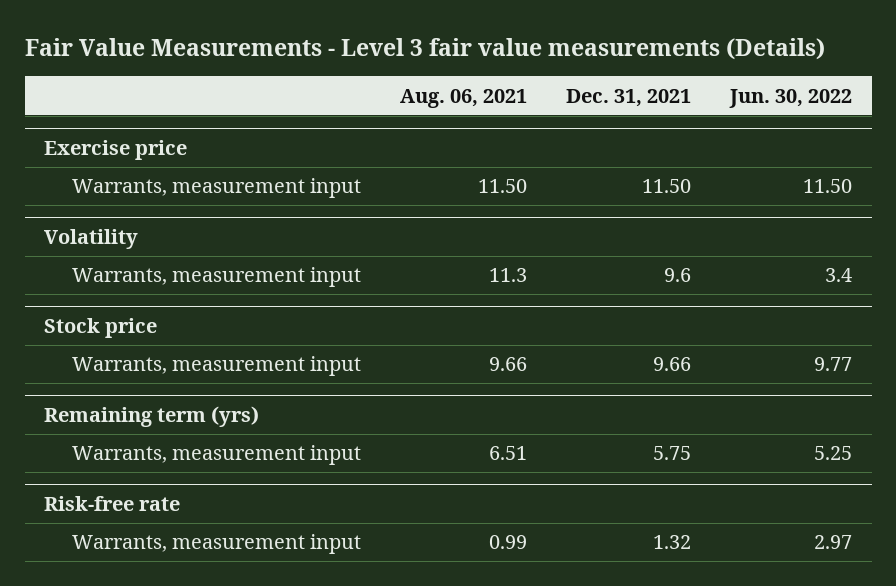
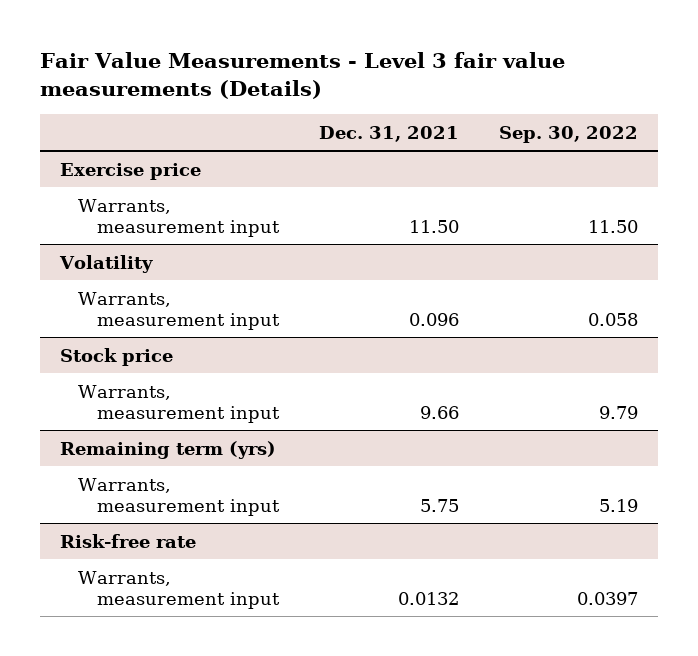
- | Aug. 06, 2021 | Dec. 31, 2021 | Jun. 30, 2022
+ | Dec. 31, 2021 | Sep. 30, 2022
@ Volatility
- Warrants, measurement input | 11.3 | 9.6 | 3.4
+ Warrants, measurement input | 0.096 | 0.058
@ Risk-free rate
- Warrants, measurement input | 0.99 | 1.32 | 2.97
+ Warrants, measurement input | 0.0132 | 0.0397

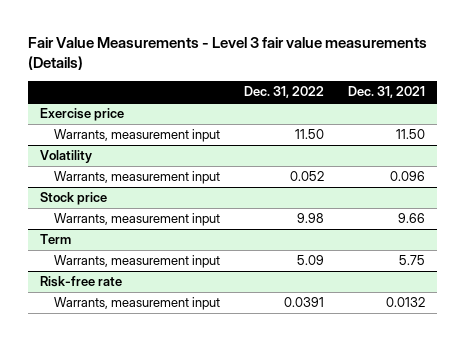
- | Dec. 31, 2021 | Sep. 30, 2022
+ | Dec. 31, 2022 | Dec. 31, 2021
- Remaining term (yrs)
+ Term

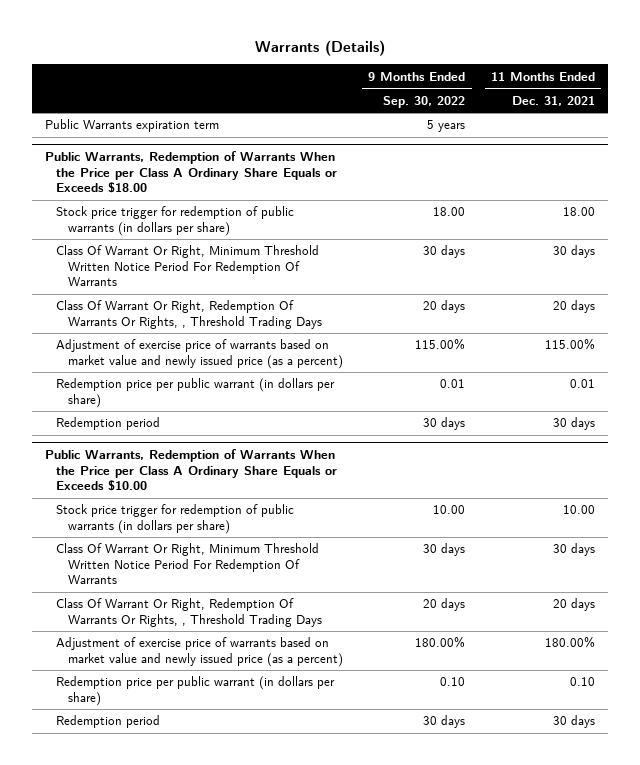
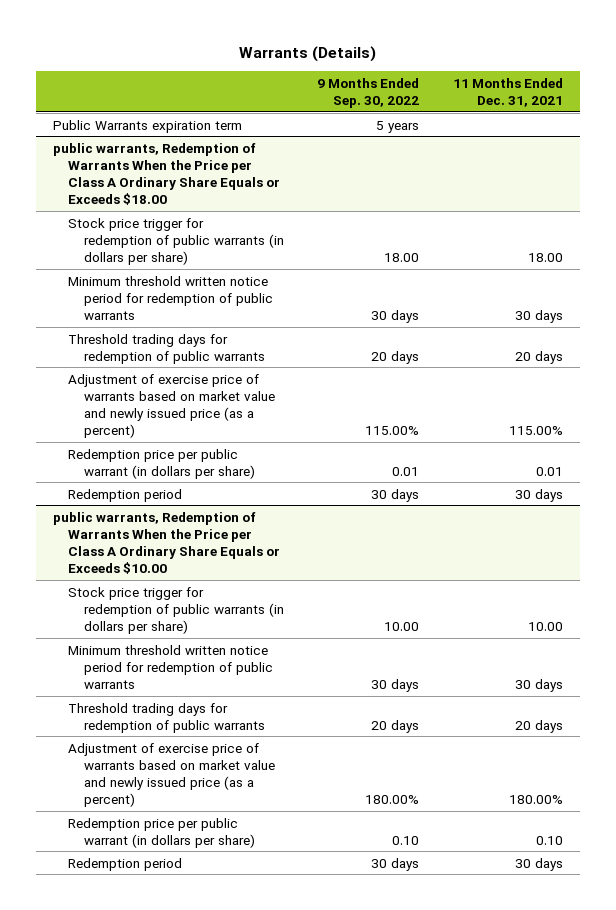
- Public Warrants, Redemption of Warrants When the Price per Class A Ordinary Share Equals or Exceeds $18.00
+ public warrants, Redemption of Warrants When the Price per Class A Ordinary Share Equals or Exceeds $18.00
- Class Of Warrant Or Right, Minimum Threshold Written Notice Period For Redemption Of Warrants | 30 days | 30 days
- Class Of Warrant Or Right, Redemption Of Warrants Or Rights, , Threshold Trading Days | 20 days | 20 days
+ Minimum threshold written notice period for redemption of public warrants | 30 days | 30 days
+ Threshold trading days for redemption of public warrants | 20 days | 20 days
- Public Warrants, Redemption of Warrants When the Price per Class A Ordinary Share Equals or Exceeds $10.00
+ public warrants, Redemption of Warrants When the Price per Class A Ordinary Share Equals or Exceeds $10.00
- Class Of Warrant Or Right, Minimum Threshold Written Notice Period For Redemption Of Warrants | 30 days | 30 days
- Class Of Warrant Or Right, Redemption Of Warrants Or Rights, , Threshold Trading Days | 20 days | 20 days
+ Minimum threshold written notice period for redemption of public warrants | 30 days | 30 days
+ Threshold trading days for redemption of public warrants | 20 days | 20 days

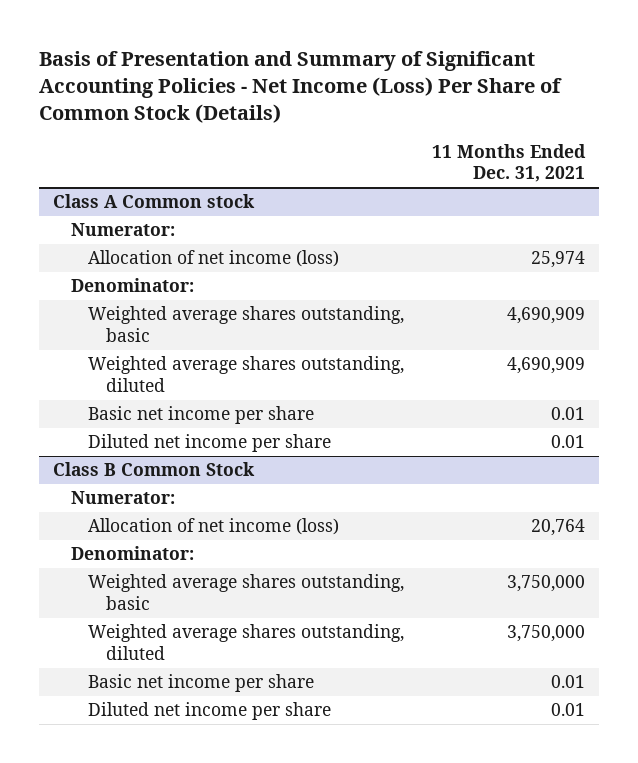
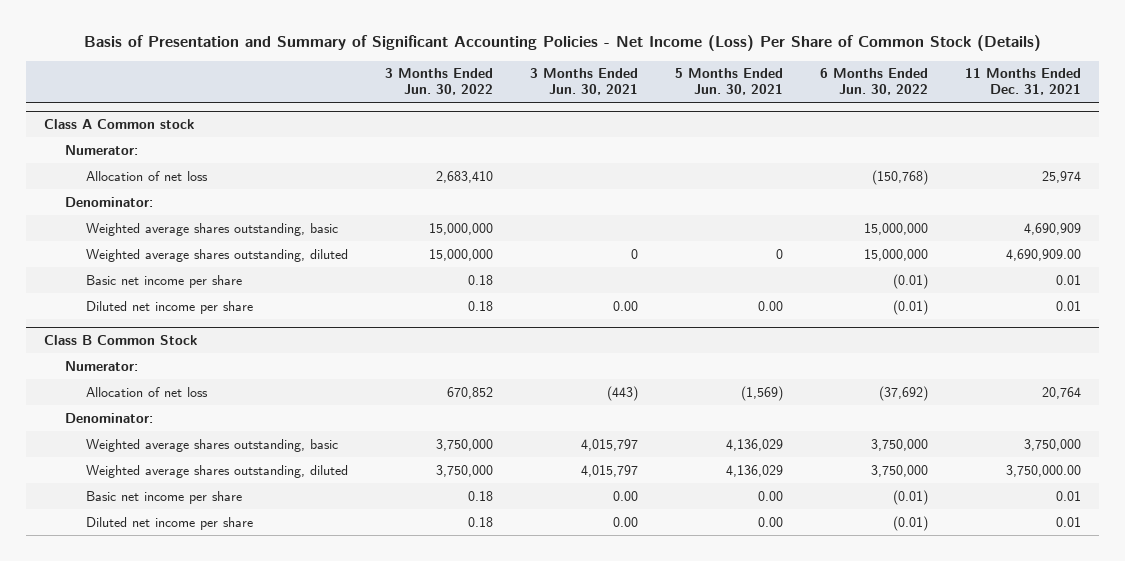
- | 11 Months Ended Dec. 31, 2021
+ | 3 Months Ended Jun. 30, 2022 | 3 Months Ended Jun. 30, 2021 | 5 Months Ended Jun. 30, 2021 | 6 Months Ended Jun. 30, 2022 | 11 Months Ended Dec. 31, 2021
@ Class A Common stock
- Allocation of net income (loss) | 25,974
+ Allocation of net loss | 2,683,410 | | | (150,768) | 25,974
- Weighted average shares outstanding, diluted | 4,690,909
+ Weighted average shares outstanding, diluted | 15,000,000 | 0 | 0 | 15,000,000 | 4,690,909.00
@ Class B Common Stock
- Allocation of net income (loss) | 20,764
+ Allocation of net loss | 670,852 | (443) | (1,569) | (37,692) | 20,764
- Weighted average shares outstanding, diluted | 3,750,000
+ Weighted average shares outstanding, diluted | 3,750,000 | 4,015,797 | 4,136,029 | 3,750,000 | 3,750,000.00

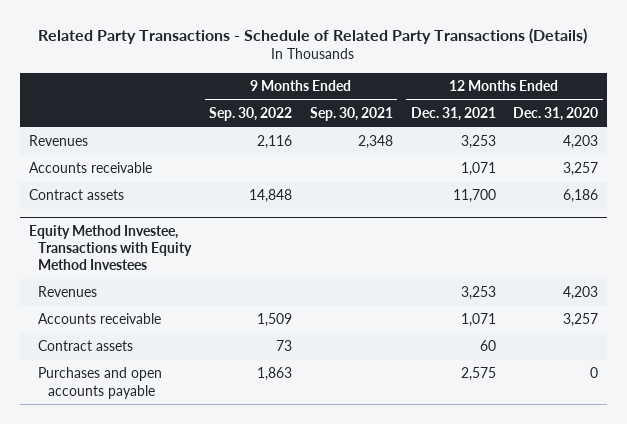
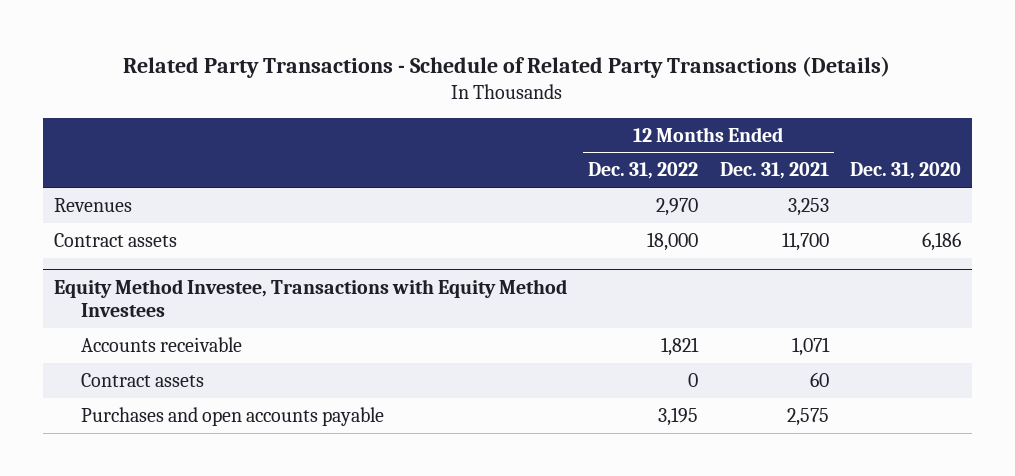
- | 9 Months Ended Sep. 30, 2022 | 9 Months Ended Sep. 30, 2021 | 12 Months Ended Dec. 31, 2021 | 12 Months Ended Dec. 31, 2020
+ | 12 Months Ended Dec. 31, 2022 | 12 Months Ended Dec. 31, 2021 | Dec. 31, 2020
- Accounts receivable | | | 1,071 | 3,257
@ Equity Method Investee, Transactions with Equity Method Investees
- Revenues | | | 3,253 | 4,203

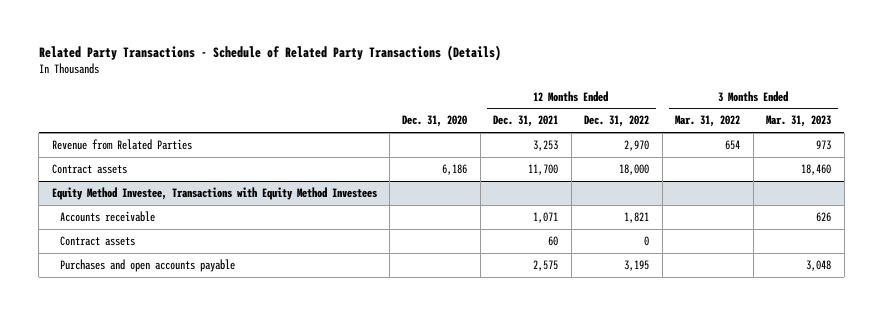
- | 12 Months Ended Dec. 31, 2022 | 12 Months Ended Dec. 31, 2021 | Dec. 31, 2020
+ | Dec. 31, 2020 | 12 Months Ended Dec. 31, 2021 | 12 Months Ended Dec. 31, 2022 | 3 Months Ended Mar. 31, 2022 | 3 Months Ended Mar. 31, 2023
- Revenues | 2,970 | 3,253 |
+ Revenue from Related Parties | | 3,253 | 2,970 | 654 | 973

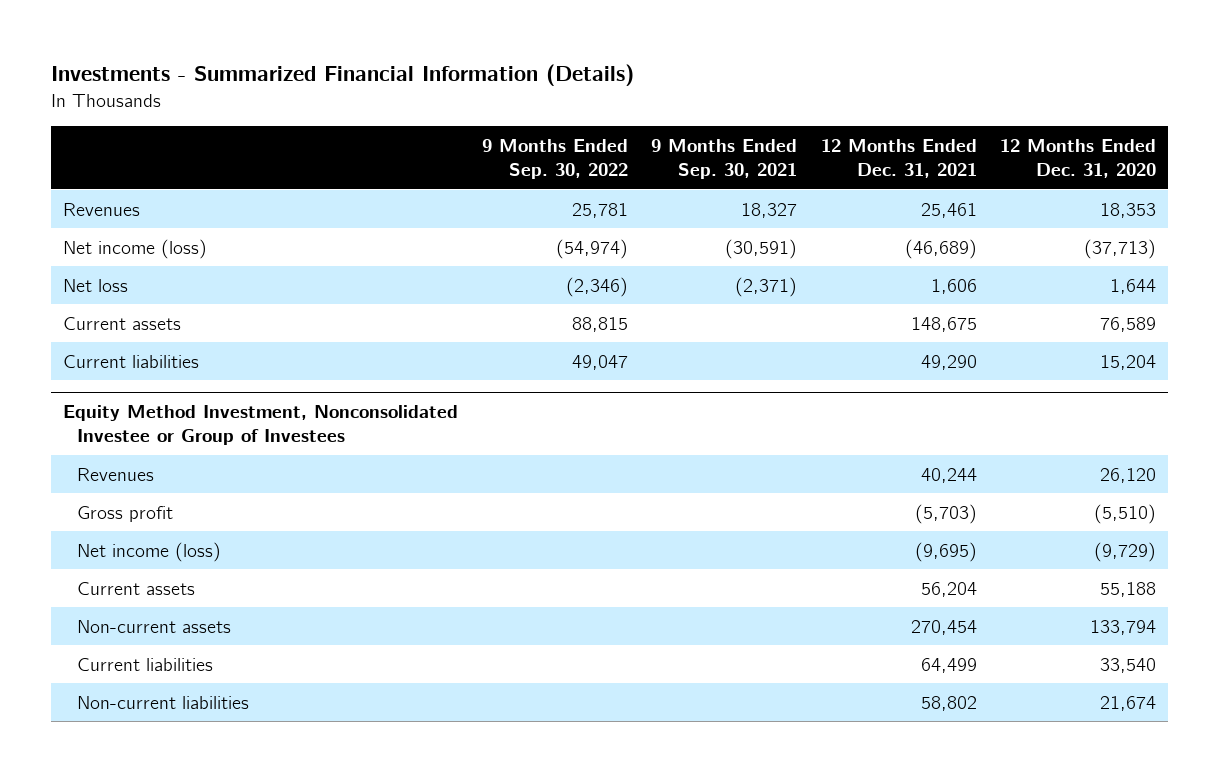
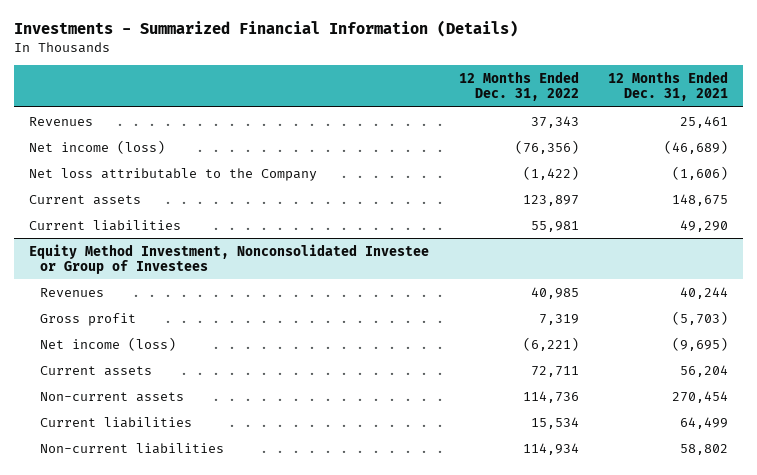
- | 9 Months Ended Sep. 30, 2022 | 9 Months Ended Sep. 30, 2021 | 12 Months Ended Dec. 31, 2021 | 12 Months Ended Dec. 31, 2020
+ | 12 Months Ended Dec. 31, 2022 | 12 Months Ended Dec. 31, 2021
- Net loss | (2,346) | (2,371) | 1,606 | 1,644
+ Net loss attributable to the Company | (1,422) | (1,606)

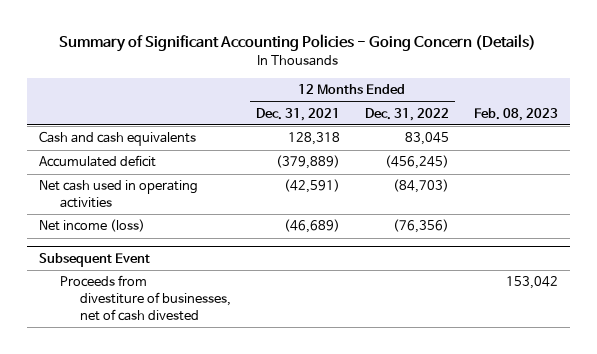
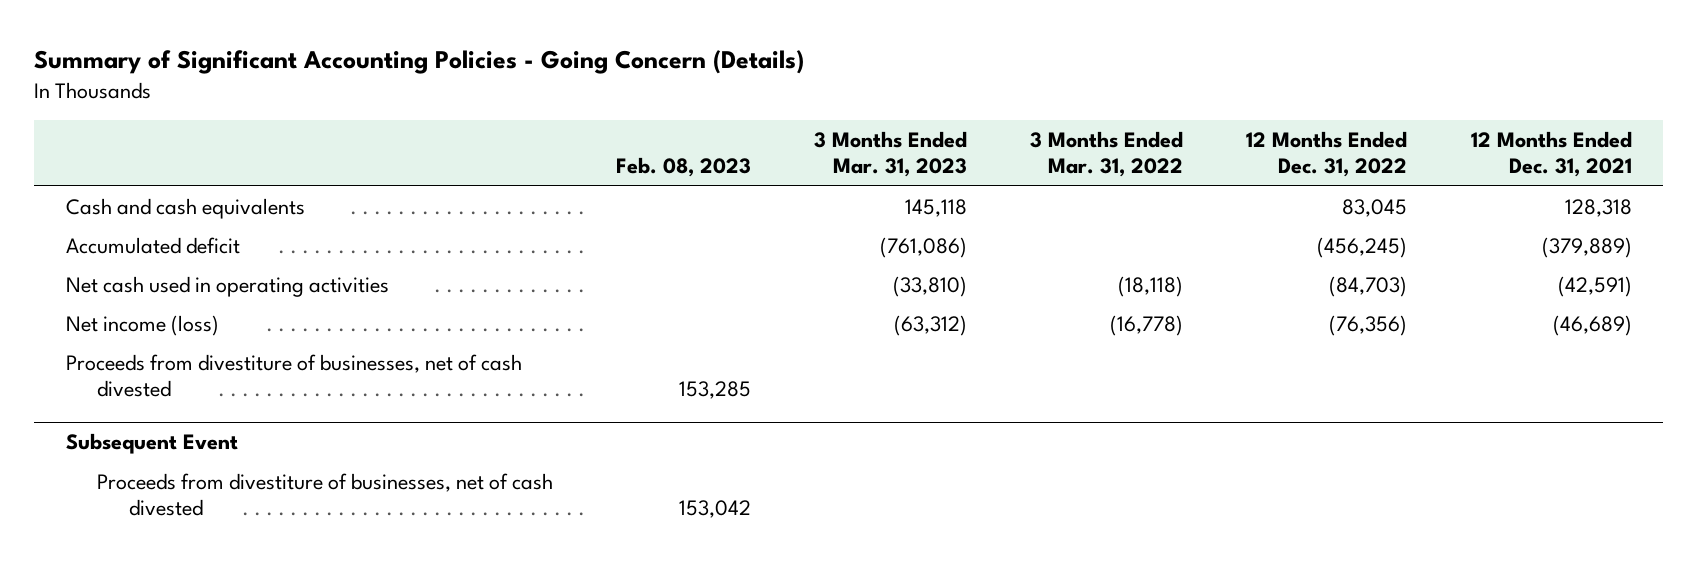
- | 12 Months Ended Dec. 31, 2021 | 12 Months Ended Dec. 31, 2022 | Feb. 08, 2023
+ | Feb. 08, 2023 | 3 Months Ended Mar. 31, 2023 | 3 Months Ended Mar. 31, 2022 | 12 Months Ended Dec. 31, 2022 | 12 Months Ended Dec. 31, 2021
+ Proceeds from divestiture of businesses, net of cash divested | 153,285 | | | |

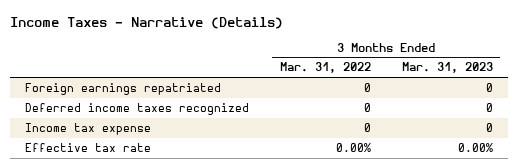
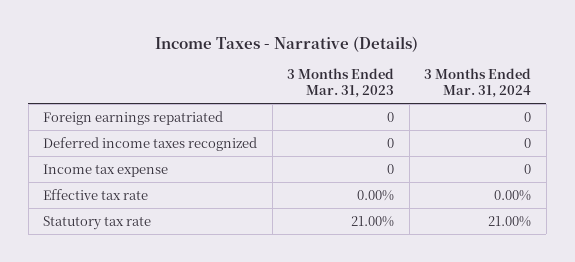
- | 3 Months Ended Mar. 31, 2022 | 3 Months Ended Mar. 31, 2023
+ | 3 Months Ended Mar. 31, 2023 | 3 Months Ended Mar. 31, 2024
+ Statutory tax rate | 21.00% | 21.00%

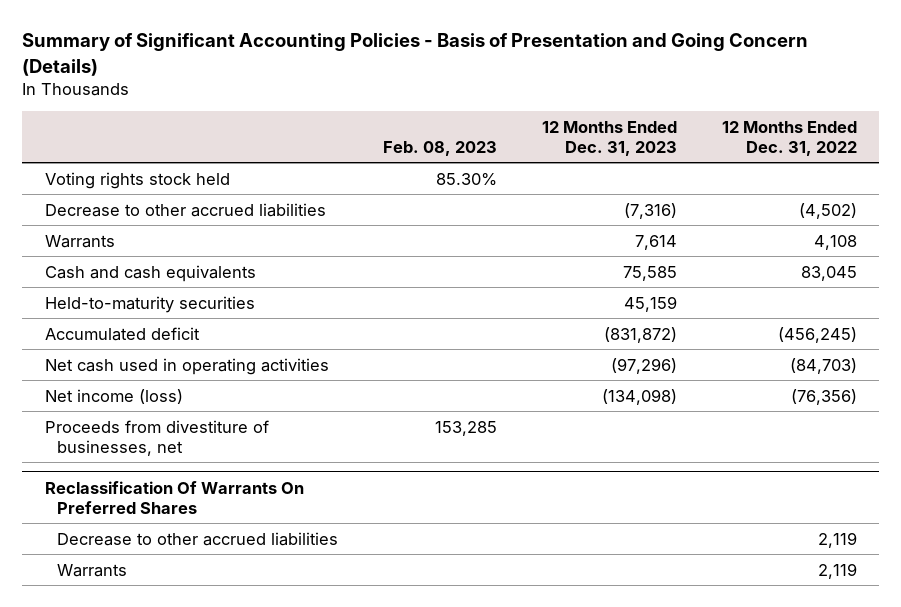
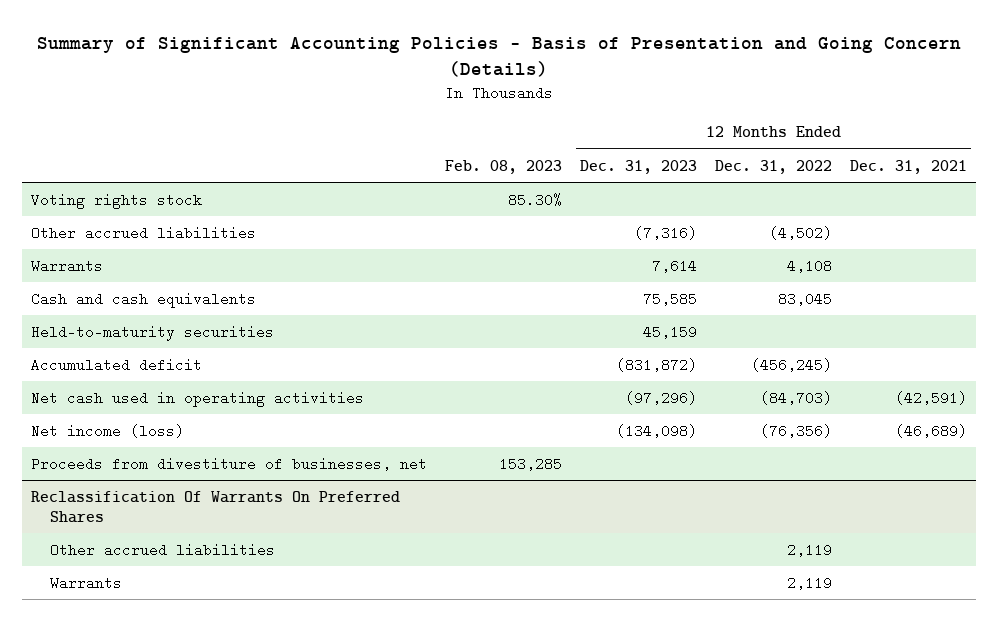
- | Feb. 08, 2023 | 12 Months Ended Dec. 31, 2023 | 12 Months Ended Dec. 31, 2022
+ | Feb. 08, 2023 | 12 Months Ended Dec. 31, 2023 | 12 Months Ended Dec. 31, 2022 | 12 Months Ended Dec. 31, 2021
- Voting rights stock held | 85.30% | |
- Decrease to other accrued liabilities | | (7,316) | (4,502)
+ Voting rights stock | 85.30% | | |
+ Other accrued liabilities | | (7,316) | (4,502) |
@ Reclassification Of Warrants On Preferred Shares
- Decrease to other accrued liabilities | | | 2,119
+ Other accrued liabilities | | | 2,119 |

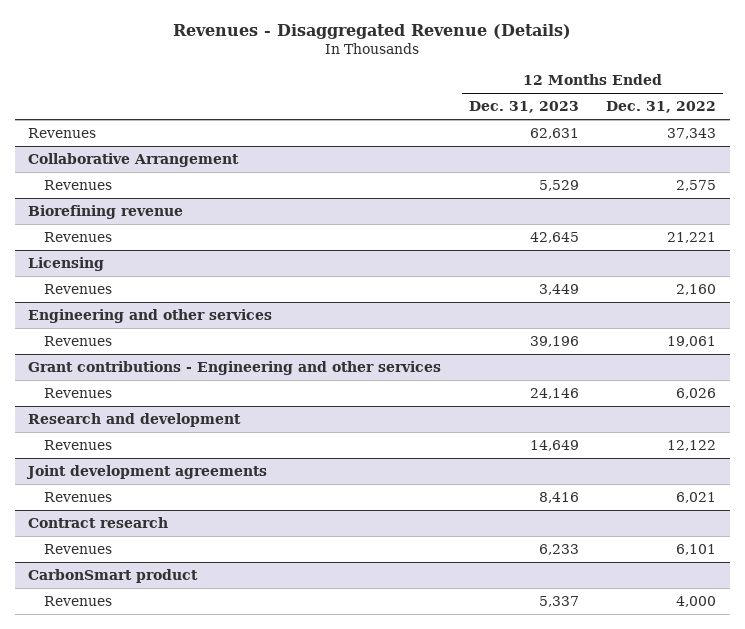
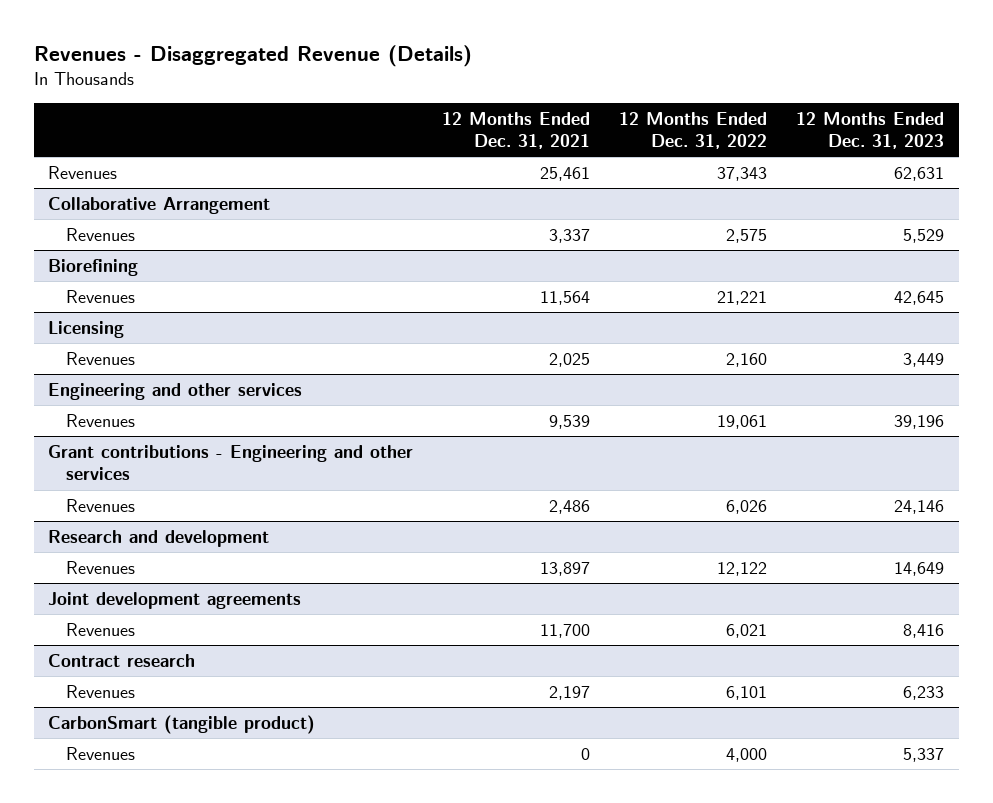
- | 12 Months Ended Dec. 31, 2023 | 12 Months Ended Dec. 31, 2022
+ | 12 Months Ended Dec. 31, 2021 | 12 Months Ended Dec. 31, 2022 | 12 Months Ended Dec. 31, 2023
- Biorefining revenue
+ Biorefining
- CarbonSmart product
+ CarbonSmart (tangible product)

